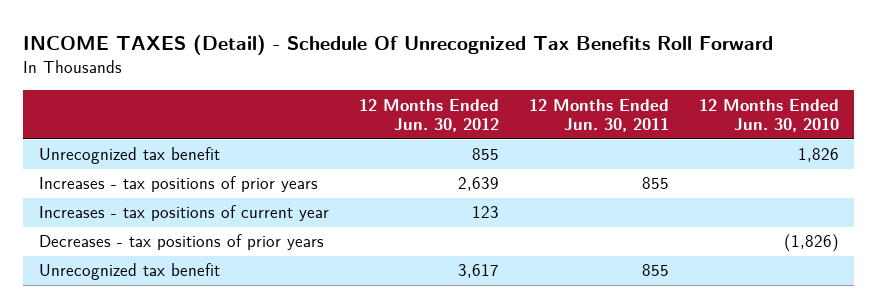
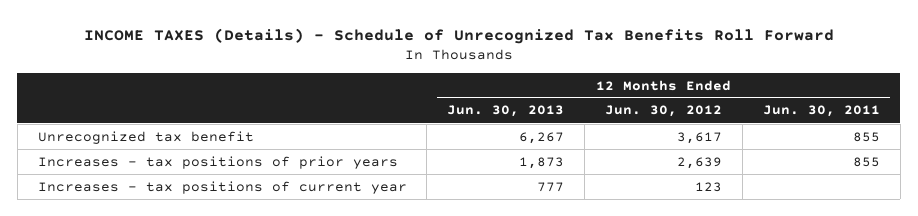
- INCOME TAXES (Detail) - Schedule Of Unrecognized Tax Benefits Roll Forward
+ INCOME TAXES (Details) - Schedule of Unrecognized Tax Benefits Roll Forward
- | 12 Months Ended Jun. 30, 2012 | 12 Months Ended Jun. 30, 2011 | 12 Months Ended Jun. 30, 2010
+ | 12 Months Ended Jun. 30, 2013 | 12 Months Ended Jun. 30, 2012 | 12 Months Ended Jun. 30, 2011
- Unrecognized tax benefit | 855 | | 1,826
moved up: Unrecognized tax benefit | 6,267 | 3,617 | 855
- Decreases - tax positions of prior years | | | (1,826)

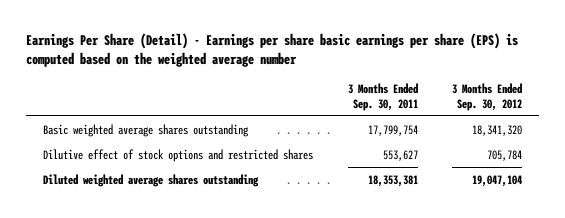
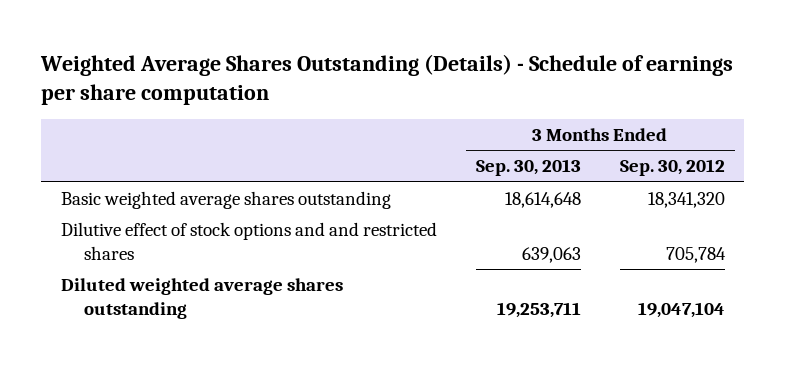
- Earnings Per Share (Detail) - Earnings per share basic earnings per share (EPS) is computed based on the weighted average number
+ Weighted Average Shares Outstanding (Details) - Schedule of earnings per share computation
- | 3 Months Ended Sep. 30, 2011 | 3 Months Ended Sep. 30, 2012
+ | 3 Months Ended Sep. 30, 2013 | 3 Months Ended Sep. 30, 2012
- Dilutive effect of stock options and restricted shares | 553,627 | 705,784
+ Dilutive effect of stock options and and restricted shares | 639,063 | 705,784

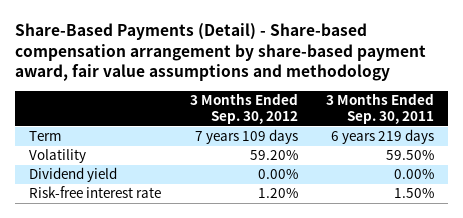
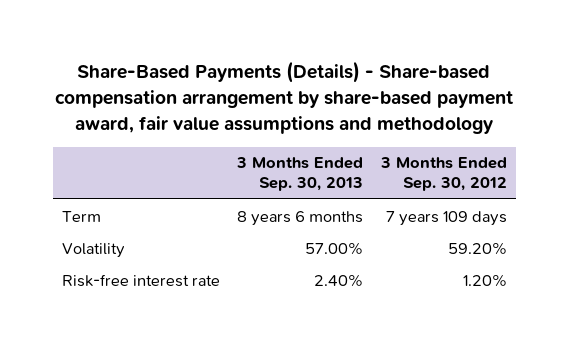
- Share-Based Payments (Detail) - Share-based compensation arrangement by share-based payment award, fair value assumptions and methodology
+ Share-Based Payments (Details) - Share-based compensation arrangement by share-based payment award, fair value assumptions and methodology
- | 3 Months Ended Sep. 30, 2012 | 3 Months Ended Sep. 30, 2011
+ | 3 Months Ended Sep. 30, 2013 | 3 Months Ended Sep. 30, 2012
- Dividend yield | 0.00% | 0.00%

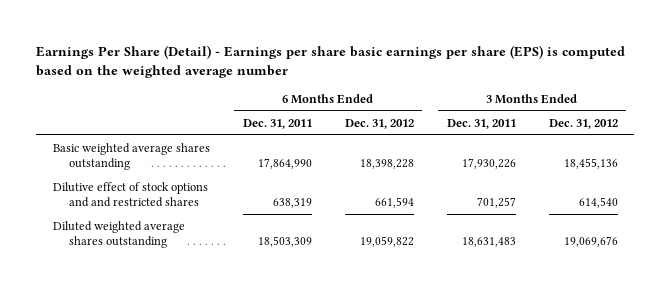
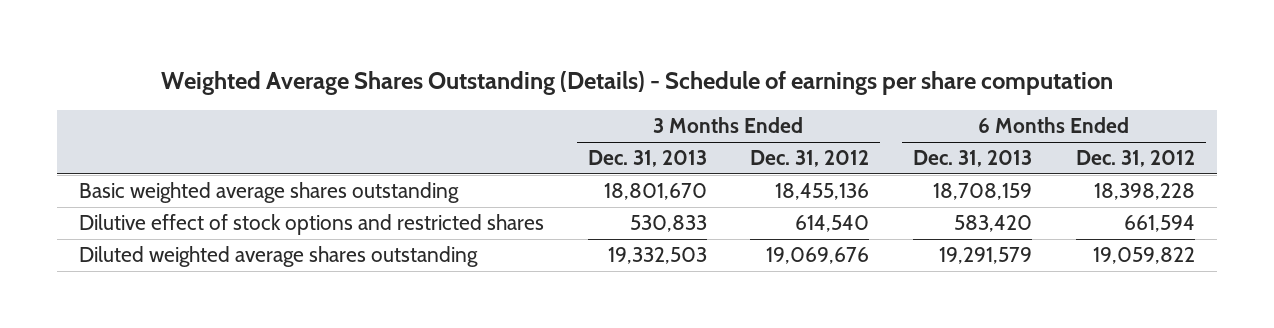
- Earnings Per Share (Detail) - Earnings per share basic earnings per share (EPS) is computed based on the weighted average number
+ Weighted Average Shares Outstanding (Details) - Schedule of earnings per share computation
- | 6 Months Ended Dec. 31, 2011 | 6 Months Ended Dec. 31, 2012 | 3 Months Ended Dec. 31, 2011 | 3 Months Ended Dec. 31, 2012
+ | 3 Months Ended Dec. 31, 2013 | 3 Months Ended Dec. 31, 2012 | 6 Months Ended Dec. 31, 2013 | 6 Months Ended Dec. 31, 2012
- Dilutive effect of stock options and and restricted shares | 638,319 | 661,594 | 701,257 | 614,540
+ Dilutive effect of stock options and restricted shares | 530,833 | 614,540 | 583,420 | 661,594

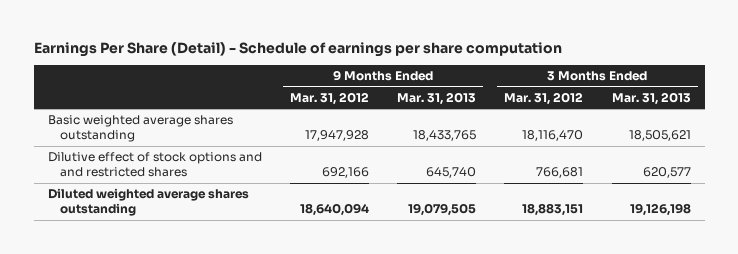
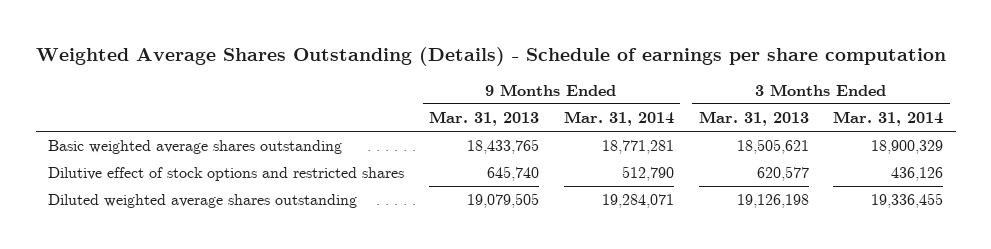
- Earnings Per Share (Detail) - Schedule of earnings per share computation
+ Weighted Average Shares Outstanding (Details) - Schedule of earnings per share computation
- | 9 Months Ended Mar. 31, 2012 | 9 Months Ended Mar. 31, 2013 | 3 Months Ended Mar. 31, 2012 | 3 Months Ended Mar. 31, 2013
+ | 9 Months Ended Mar. 31, 2013 | 9 Months Ended Mar. 31, 2014 | 3 Months Ended Mar. 31, 2013 | 3 Months Ended Mar. 31, 2014
- Dilutive effect of stock options and and restricted shares | 692,166 | 645,740 | 766,681 | 620,577
+ Dilutive effect of stock options and restricted shares | 645,740 | 512,790 | 620,577 | 436,126

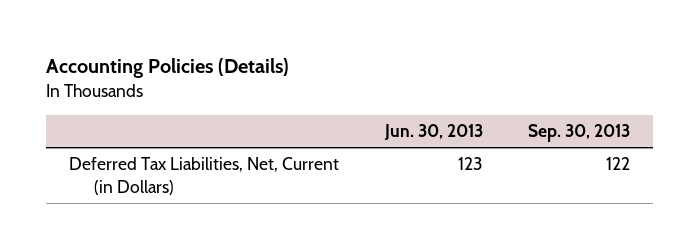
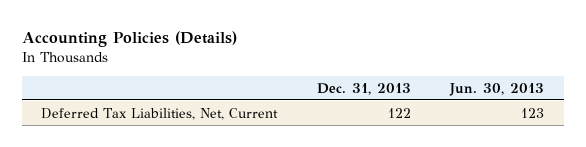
- | Jun. 30, 2013 | Sep. 30, 2013
+ | Dec. 31, 2013 | Jun. 30, 2013
- Deferred Tax Liabilities, Net, Current (in Dollars) | 123 | 122
+ Deferred Tax Liabilities, Net, Current | 122 | 123

